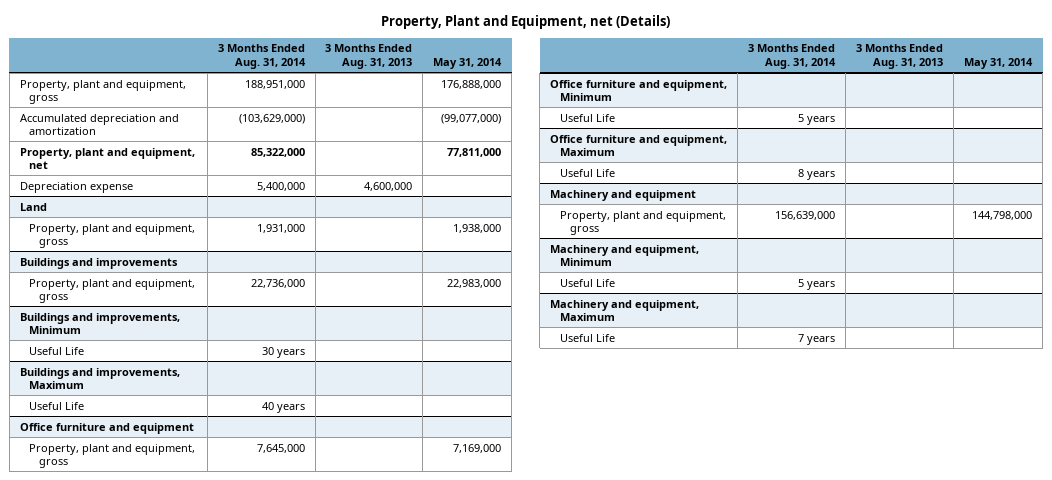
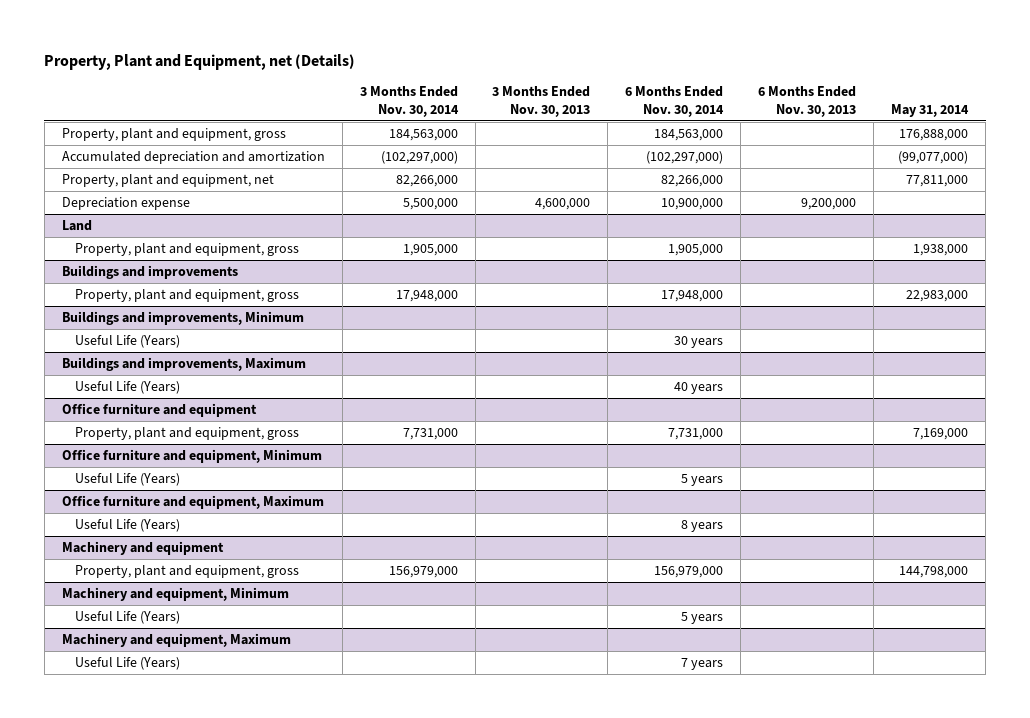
- | 3 Months Ended Aug. 31, 2014 | 3 Months Ended Aug. 31, 2013 | May 31, 2014
+ | 3 Months Ended Nov. 30, 2014 | 3 Months Ended Nov. 30, 2013 | 6 Months Ended Nov. 30, 2014 | 6 Months Ended Nov. 30, 2013 | May 31, 2014
@ Buildings and improvements, Minimum
- Useful Life | 30 years | |
+ Useful Life (Years) | | | 30 years | |
@ Buildings and improvements, Maximum
- Useful Life | 40 years | |
+ Useful Life (Years) | | | 40 years | |
@ Office furniture and equipment, Minimum
- Useful Life | 5 years | |
+ Useful Life (Years) | | | 5 years | |
@ Office furniture and equipment, Maximum
- Useful Life | 8 years | |
+ Useful Life (Years) | | | 8 years | |
@ Machinery and equipment, Minimum
- Useful Life | 5 years | |
+ Useful Life (Years) | | | 5 years | |
@ Machinery and equipment, Maximum
- Useful Life | 7 years | |
+ Useful Life (Years) | | | 7 years | |

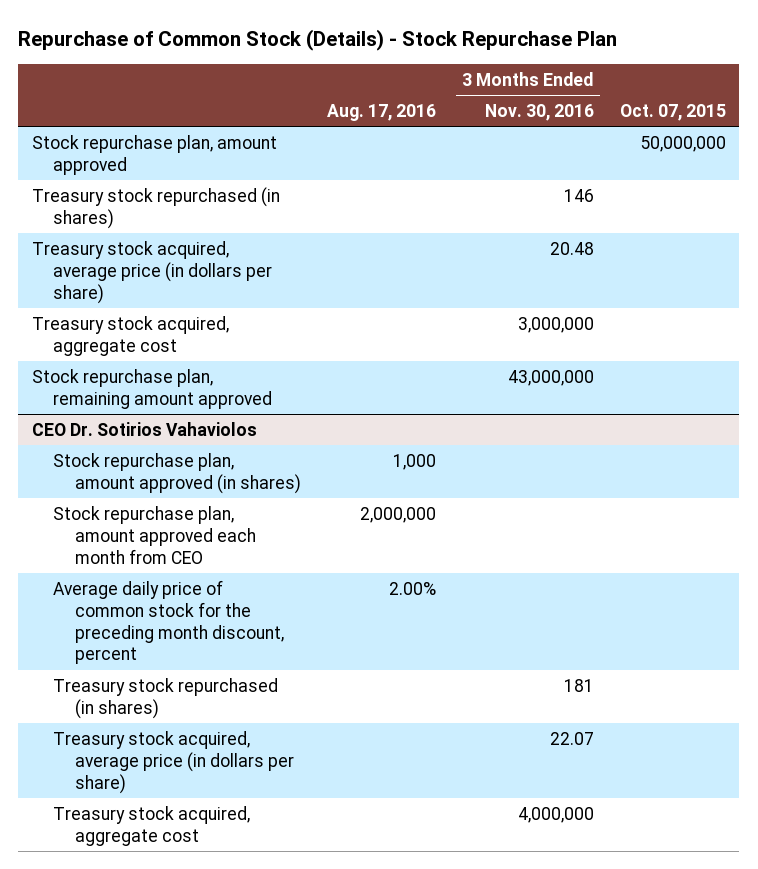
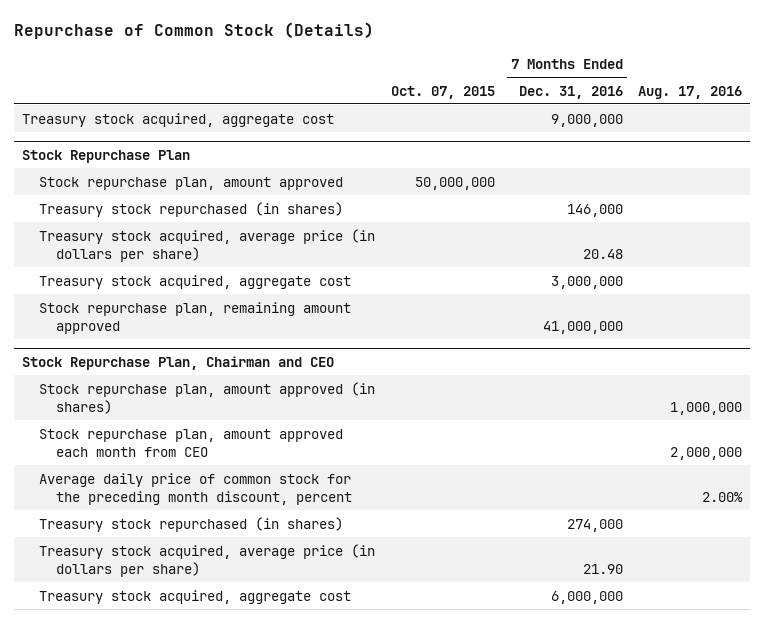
- Repurchase of Common Stock (Details) - Stock Repurchase Plan
+ Repurchase of Common Stock (Details)
- | Aug. 17, 2016 | 3 Months Ended Nov. 30, 2016 | Oct. 07, 2015
+ | Oct. 07, 2015 | 7 Months Ended Dec. 31, 2016 | Aug. 17, 2016
- Stock repurchase plan, amount approved | | | 50,000,000
- Treasury stock repurchased (in shares) | | 146 |
- Treasury stock acquired, average price (in dollars per share) | | 20.48 |
- Stock repurchase plan, remaining amount approved | | 43,000,000 |
- CEO Dr. Sotirios Vahaviolos
- Stock repurchase plan, amount approved (in shares) | 1,000 | |
- Stock repurchase plan, amount approved each month from CEO | 2,000,000 | |
- Average daily price of common stock for the preceding month discount, percent | 2.00% | |
+ Stock Repurchase Plan
+ Stock repurchase plan, amount approved | 50,000,000 | |
+ Stock repurchase plan, remaining amount approved | | 41,000,000 |
+ Stock Repurchase Plan, Chairman and CEO
+ Stock repurchase plan, amount approved (in shares) | | | 1,000,000
+ Stock repurchase plan, amount approved each month from CEO | | | 2,000,000
+ Average daily price of common stock for the preceding month discount, percent | | | 2.00%
+ Treasury stock repurchased (in shares) | | 274,000 |
+ Treasury stock acquired, average price (in dollars per share) | | 21.90 |
+ Treasury stock acquired, aggregate cost | | 6,000,000 |

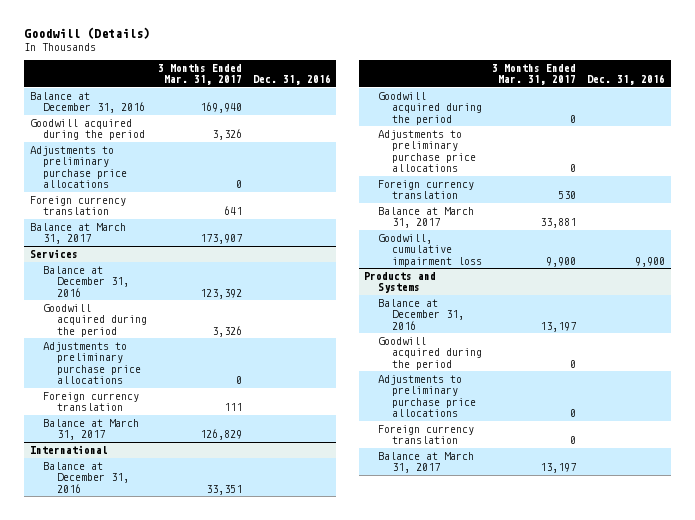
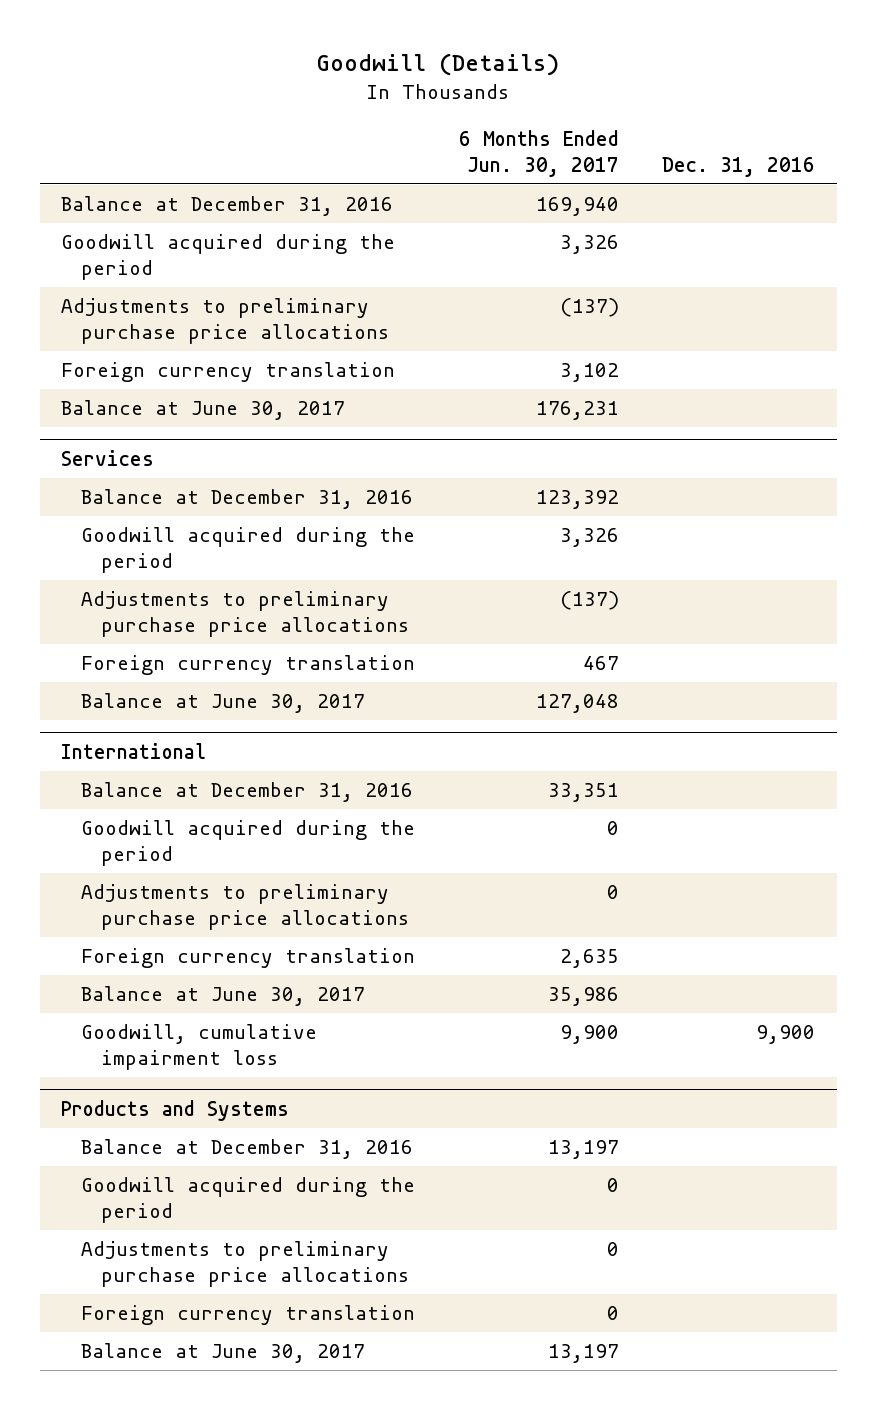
- | 3 Months Ended Mar. 31, 2017 | Dec. 31, 2016
+ | 6 Months Ended Jun. 30, 2017 | Dec. 31, 2016
- Balance at March 31, 2017 | 173,907 |
+ Balance at June 30, 2017 | 176,231 |
@ Services
- Balance at March 31, 2017 | 126,829 |
+ Balance at June 30, 2017 | 127,048 |
@ International
- Balance at March 31, 2017 | 33,881 |
+ Balance at June 30, 2017 | 35,986 |
@ Products and Systems
- Balance at March 31, 2017 | 13,197 |
+ Balance at June 30, 2017 | 13,197 |

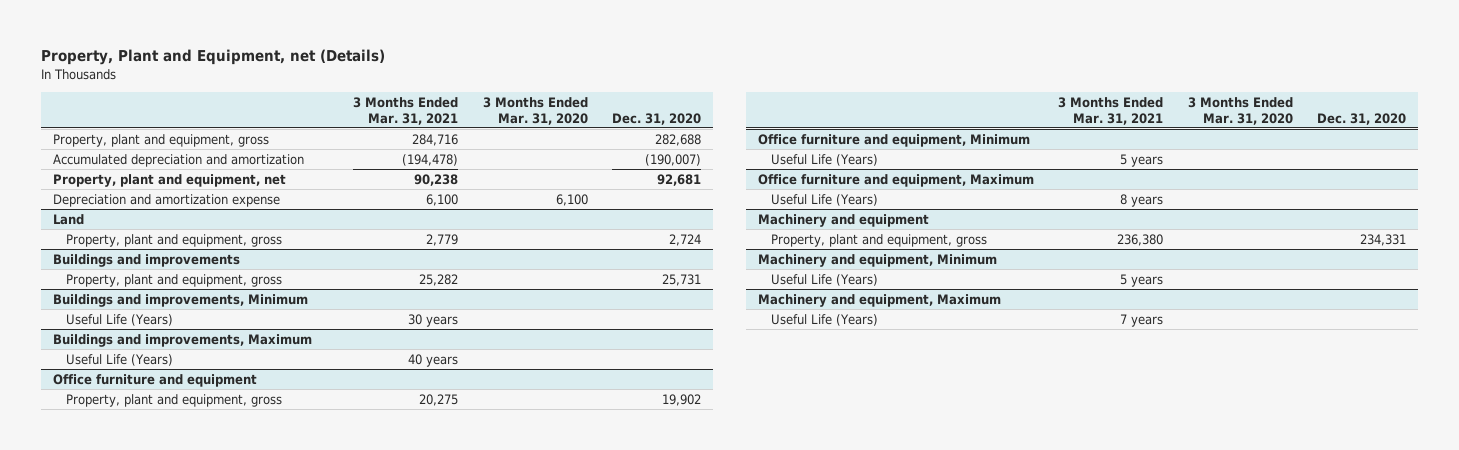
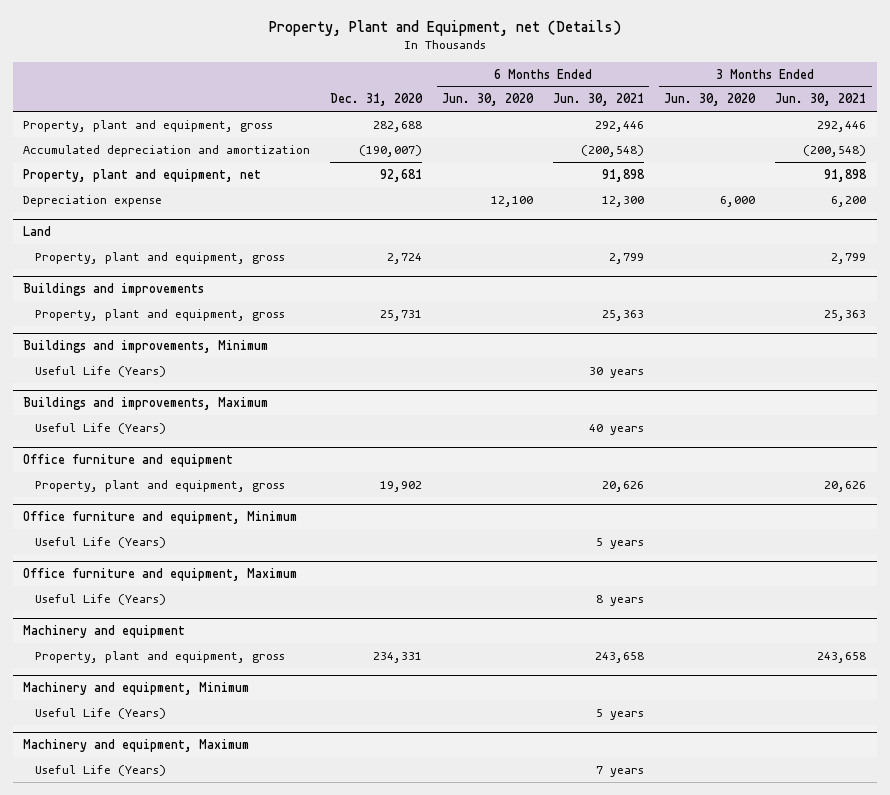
- | 3 Months Ended Mar. 31, 2021 | 3 Months Ended Mar. 31, 2020 | Dec. 31, 2020
+ | Dec. 31, 2020 | 6 Months Ended Jun. 30, 2020 | 6 Months Ended Jun. 30, 2021 | 3 Months Ended Jun. 30, 2020 | 3 Months Ended Jun. 30, 2021
- Depreciation and amortization expense | 6,100 | 6,100 |
+ Depreciation expense | | 12,100 | 12,300 | 6,000 | 6,200

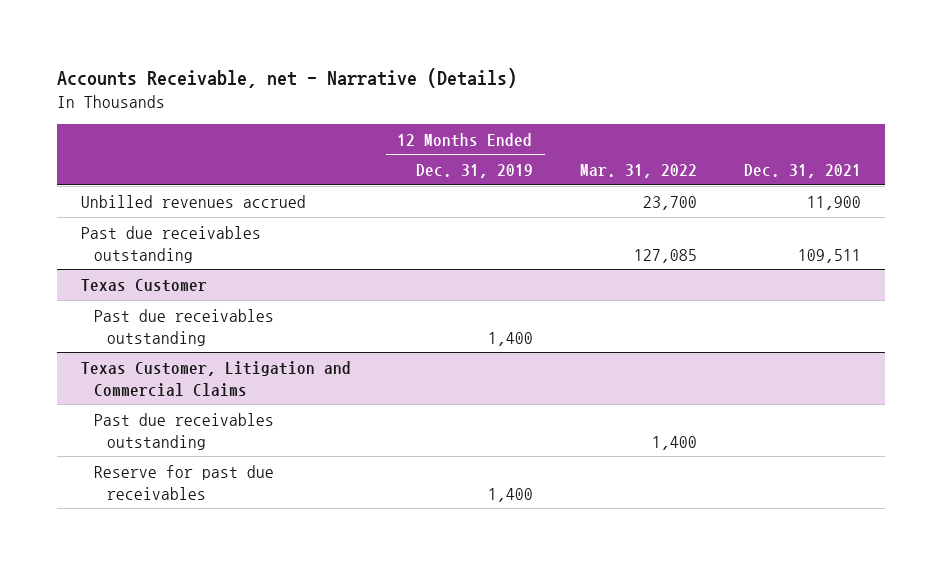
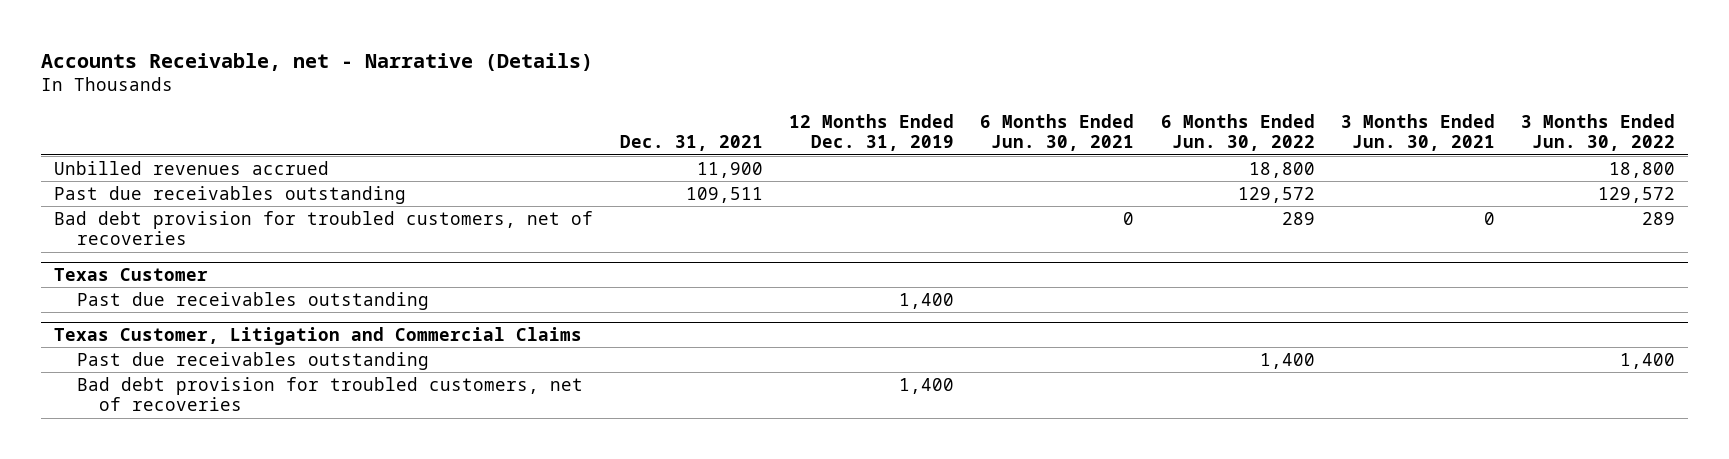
- | 12 Months Ended Dec. 31, 2019 | Mar. 31, 2022 | Dec. 31, 2021
+ | Dec. 31, 2021 | 12 Months Ended Dec. 31, 2019 | 6 Months Ended Jun. 30, 2021 | 6 Months Ended Jun. 30, 2022 | 3 Months Ended Jun. 30, 2021 | 3 Months Ended Jun. 30, 2022
+ Bad debt provision for troubled customers, net of recoveries | | | 0 | 289 | 0 | 289
@ Texas Customer, Litigation and Commercial Claims
- Reserve for past due receivables | 1,400 | |
+ Bad debt provision for troubled customers, net of recoveries | | 1,400 | | | |

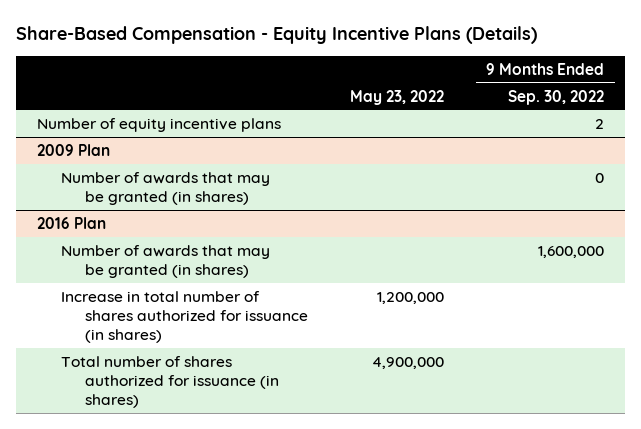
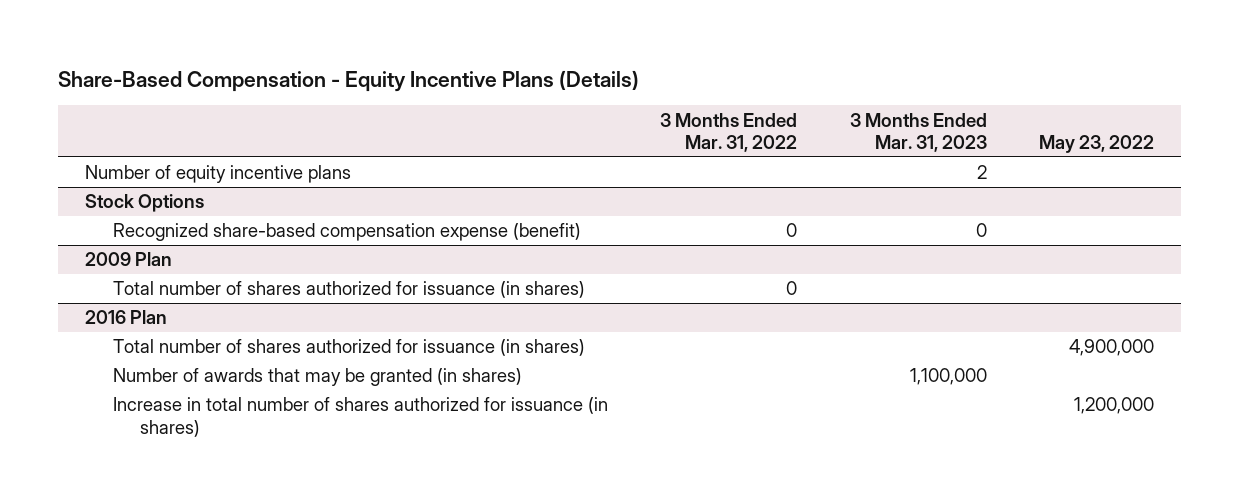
- | May 23, 2022 | 9 Months Ended Sep. 30, 2022
+ | 3 Months Ended Mar. 31, 2022 | 3 Months Ended Mar. 31, 2023 | May 23, 2022
+ Stock Options
+ Recognized share-based compensation expense (benefit) | 0 | 0 |
@ 2009 Plan
- Number of awards that may be granted (in shares) | | 0
+ Total number of shares authorized for issuance (in shares) | 0 | |
@ 2016 Plan
moved up: Total number of shares authorized for issuance (in shares) | | | 4,900,000

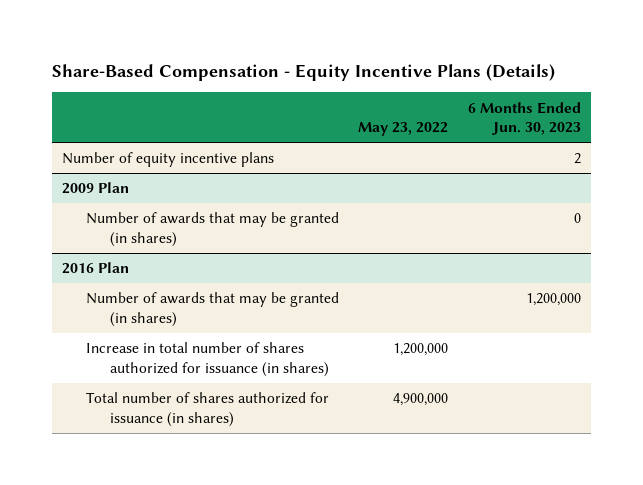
- | 3 Months Ended Mar. 31, 2022 | 3 Months Ended Mar. 31, 2023 | May 23, 2022
+ | May 23, 2022 | 6 Months Ended Jun. 30, 2023
- Stock Options
- Recognized share-based compensation expense (benefit) | 0 | 0 |
@ 2009 Plan
- Total number of shares authorized for issuance (in shares) | 0 | |
+ Number of awards that may be granted (in shares) | | 0
@ 2016 Plan
moved down: Total number of shares authorized for issuance (in shares) | 4,900,000 |

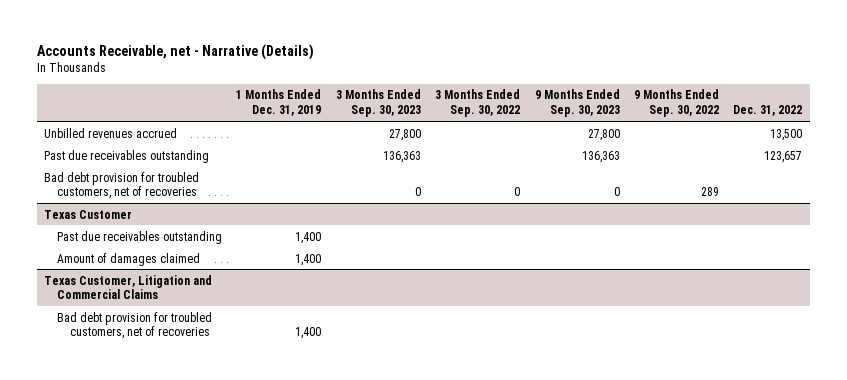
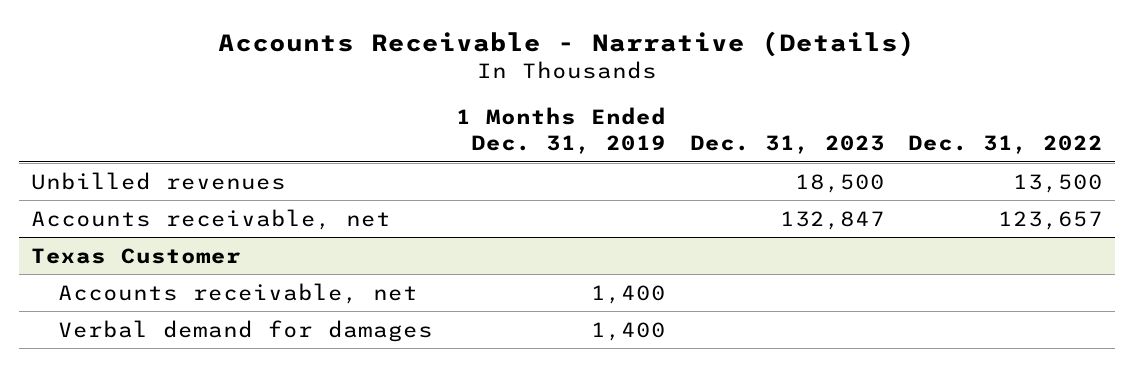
- Accounts Receivable, net - Narrative (Details)
+ Accounts Receivable - Narrative (Details)
- | 1 Months Ended Dec. 31, 2019 | 3 Months Ended Sep. 30, 2023 | 3 Months Ended Sep. 30, 2022 | 9 Months Ended Sep. 30, 2023 | 9 Months Ended Sep. 30, 2022 | Dec. 31, 2022
+ | 1 Months Ended Dec. 31, 2019 | Dec. 31, 2023 | Dec. 31, 2022
- Unbilled revenues accrued | | 27,800 | | 27,800 | | 13,500
- Past due receivables outstanding | | 136,363 | | 136,363 | | 123,657
- Bad debt provision for troubled customers, net of recoveries | | 0 | 0 | 0 | 289 |
+ Unbilled revenues | | 18,500 | 13,500
+ Accounts receivable, net | | 132,847 | 123,657
@ Texas Customer
- Past due receivables outstanding | 1,400 | | | | |
- Amount of damages claimed | 1,400 | | | | |
- Texas Customer, Litigation and Commercial Claims
- Bad debt provision for troubled customers, net of recoveries | 1,400 | | | | |
@ Texas Customer
+ Accounts receivable, net | 1,400 | |
+ Verbal demand for damages | 1,400 | |

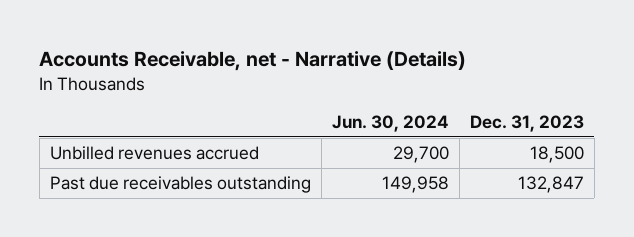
- Accounts Receivable - Narrative (Details)
+ Accounts Receivable, net - Narrative (Details)
- | 1 Months Ended Dec. 31, 2019 | Dec. 31, 2023 | Dec. 31, 2022
+ | Jun. 30, 2024 | Dec. 31, 2023
- Unbilled revenues | | 18,500 | 13,500
- Accounts receivable, net | | 132,847 | 123,657
- Texas Customer
- Accounts receivable, net | 1,400 | |
- Verbal demand for damages | 1,400 | |
+ Unbilled revenues accrued | 29,700 | 18,500
+ Past due receivables outstanding | 149,958 | 132,847

